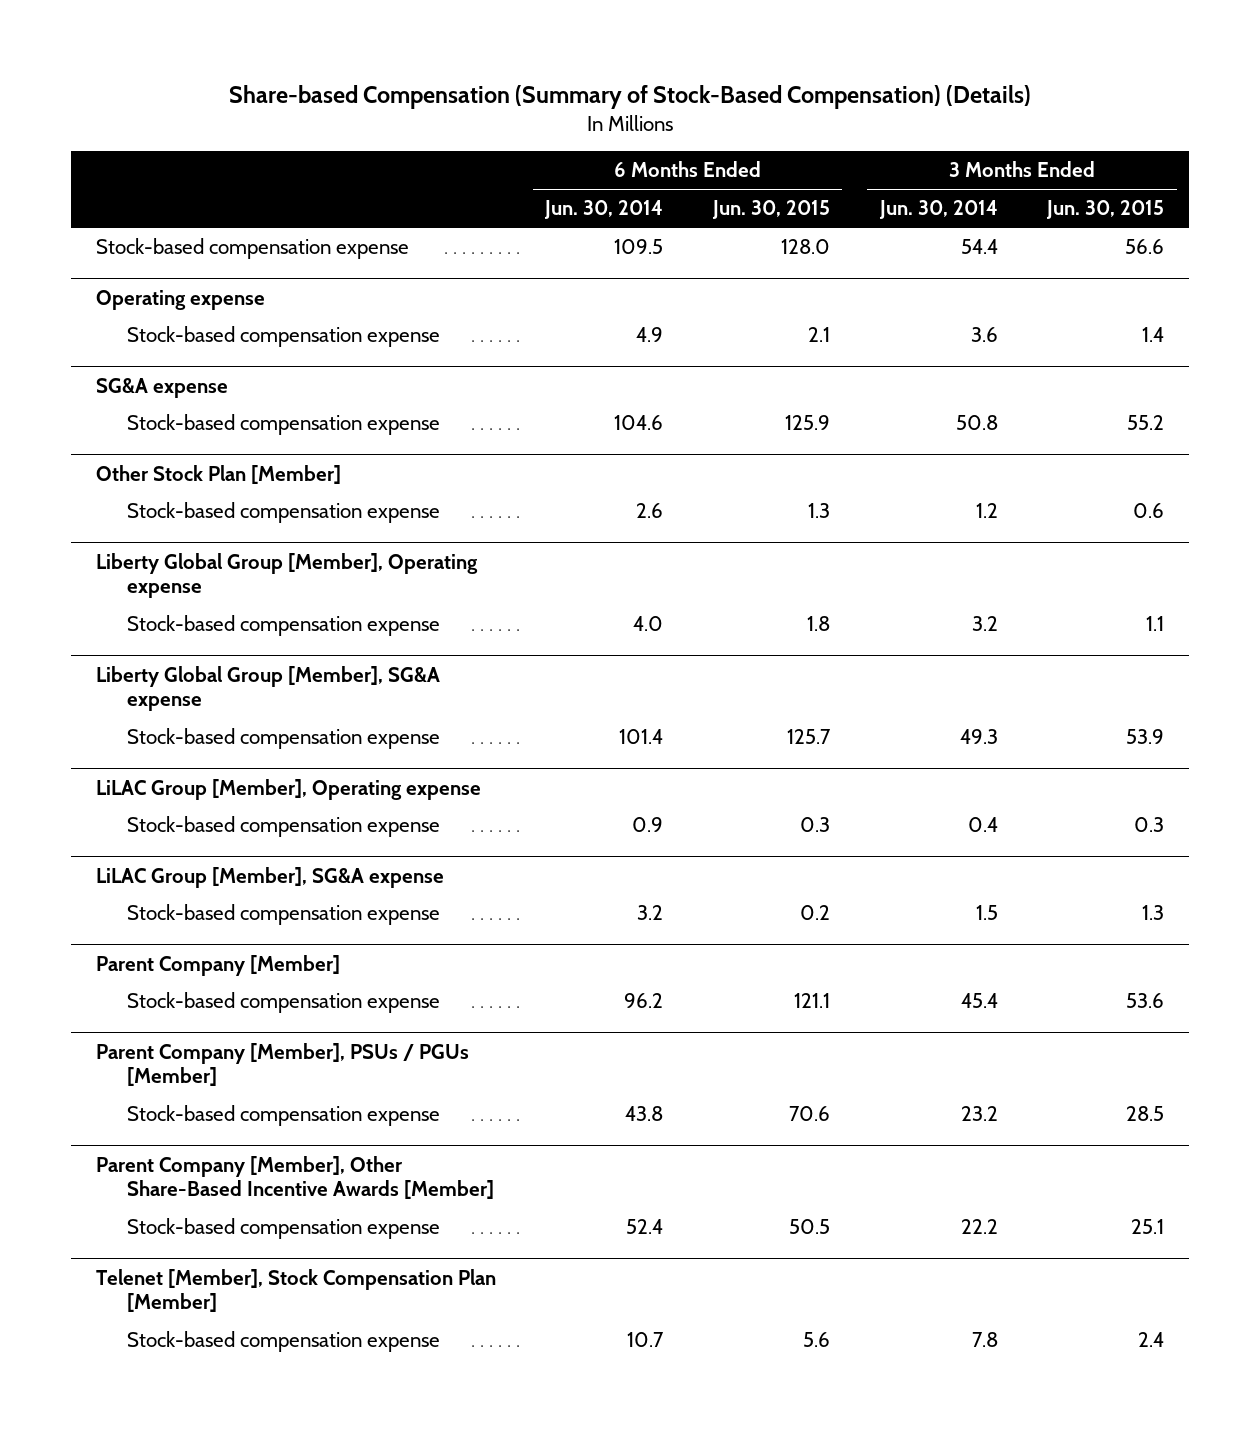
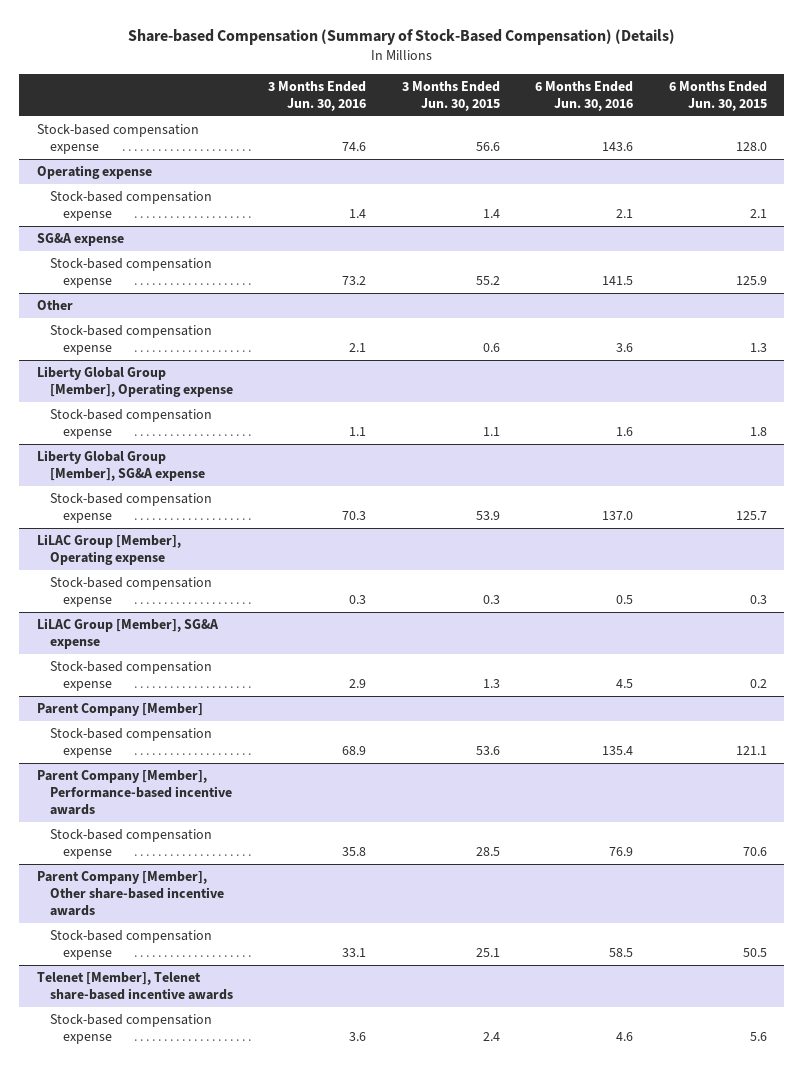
- | 6 Months Ended Jun. 30, 2014 | 6 Months Ended Jun. 30, 2015 | 3 Months Ended Jun. 30, 2014 | 3 Months Ended Jun. 30, 2015
+ | 3 Months Ended Jun. 30, 2016 | 3 Months Ended Jun. 30, 2015 | 6 Months Ended Jun. 30, 2016 | 6 Months Ended Jun. 30, 2015
- Other Stock Plan [Member]
+ Other
- Parent Company [Member], PSUs / PGUs [Member]
+ Parent Company [Member], Performance-based incentive awards
- Parent Company [Member], Other Share-Based Incentive Awards [Member]
+ Parent Company [Member], Other share-based incentive awards
- Telenet [Member], Stock Compensation Plan [Member]
+ Telenet [Member], Telenet share-based incentive awards

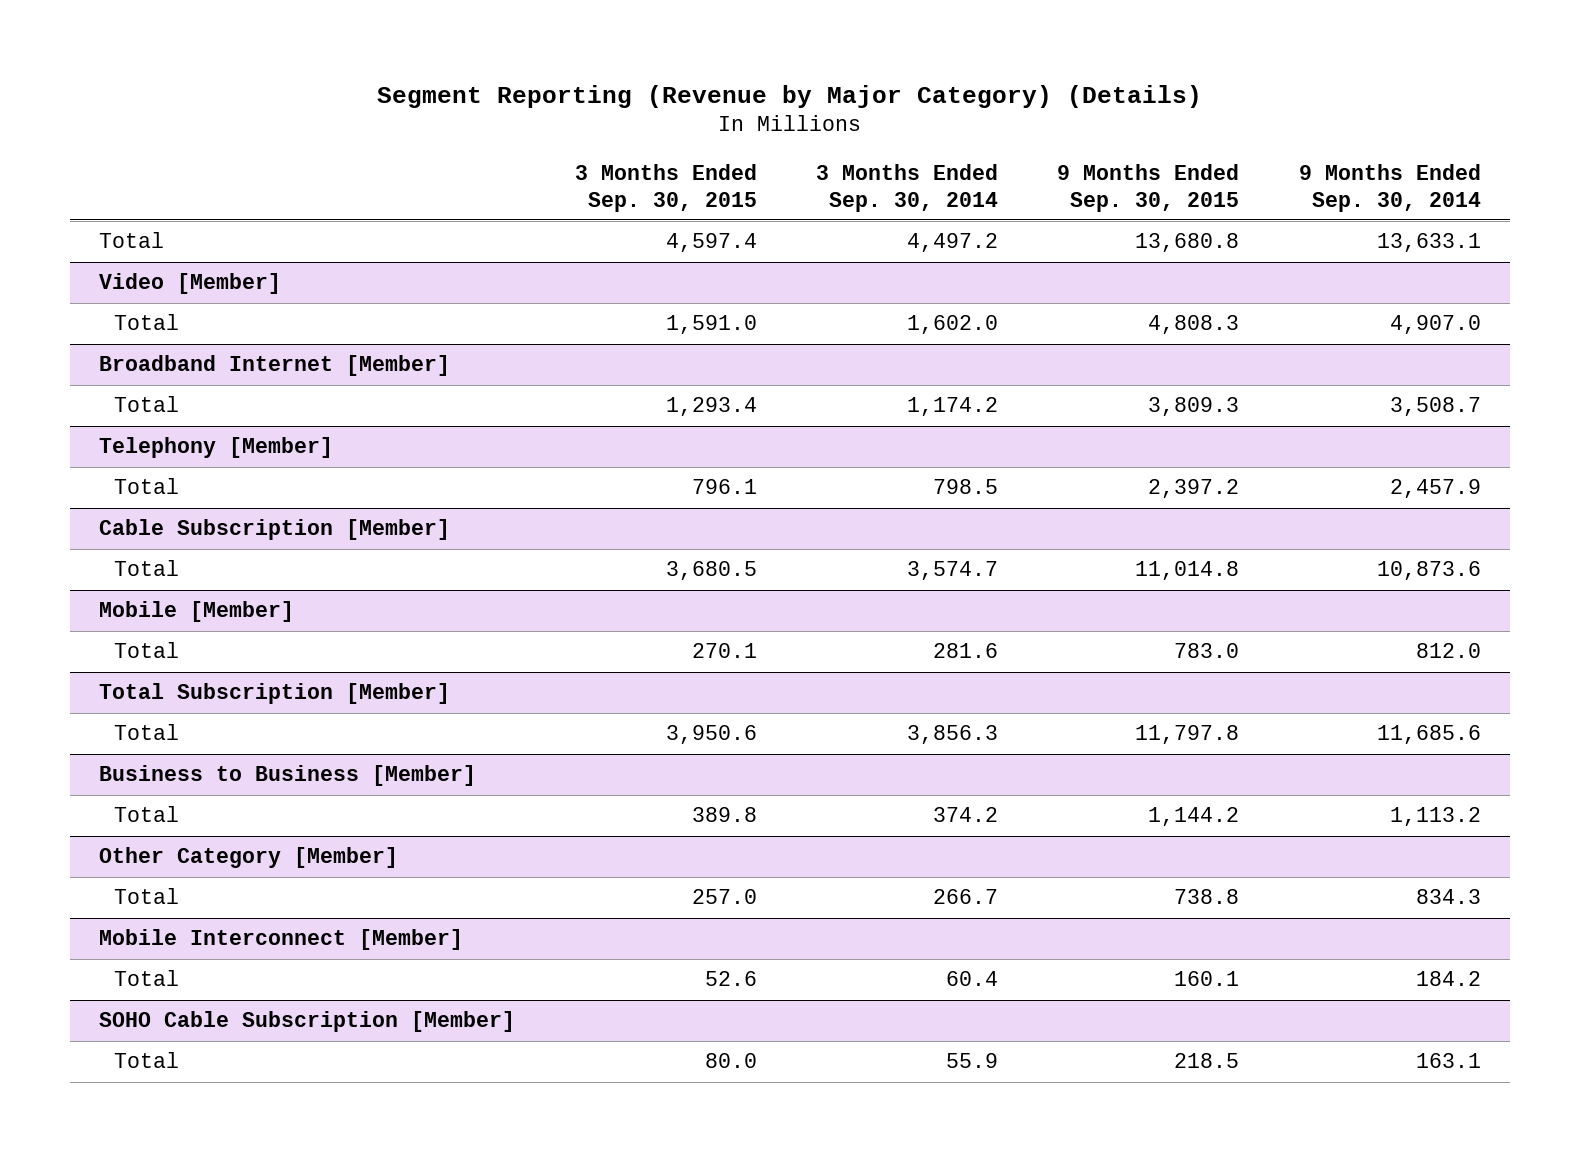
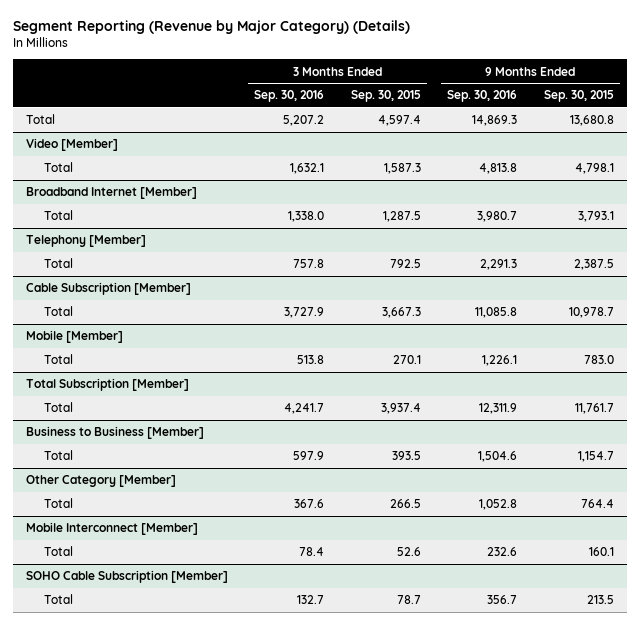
- | 3 Months Ended Sep. 30, 2015 | 3 Months Ended Sep. 30, 2014 | 9 Months Ended Sep. 30, 2015 | 9 Months Ended Sep. 30, 2014
+ | 3 Months Ended Sep. 30, 2016 | 3 Months Ended Sep. 30, 2015 | 9 Months Ended Sep. 30, 2016 | 9 Months Ended Sep. 30, 2015
@ Video [Member]
- Total | 1,591.0 | 1,602.0 | 4,808.3 | 4,907.0
+ Total | 1,632.1 | 1,587.3 | 4,813.8 | 4,798.1
@ Broadband Internet [Member]
- Total | 1,293.4 | 1,174.2 | 3,809.3 | 3,508.7
+ Total | 1,338.0 | 1,287.5 | 3,980.7 | 3,793.1
@ Telephony [Member]
- Total | 796.1 | 798.5 | 2,397.2 | 2,457.9
+ Total | 757.8 | 792.5 | 2,291.3 | 2,387.5
@ Cable Subscription [Member]
- Total | 3,680.5 | 3,574.7 | 11,014.8 | 10,873.6
+ Total | 3,727.9 | 3,667.3 | 11,085.8 | 10,978.7
@ Total Subscription [Member]
- Total | 3,950.6 | 3,856.3 | 11,797.8 | 11,685.6
+ Total | 4,241.7 | 3,937.4 | 12,311.9 | 11,761.7
@ Business to Business [Member]
- Total | 389.8 | 374.2 | 1,144.2 | 1,113.2
+ Total | 597.9 | 393.5 | 1,504.6 | 1,154.7
@ Other Category [Member]
- Total | 257.0 | 266.7 | 738.8 | 834.3
+ Total | 367.6 | 266.5 | 1,052.8 | 764.4
@ SOHO Cable Subscription [Member]
- Total | 80.0 | 55.9 | 218.5 | 163.1
+ Total | 132.7 | 78.7 | 356.7 | 213.5

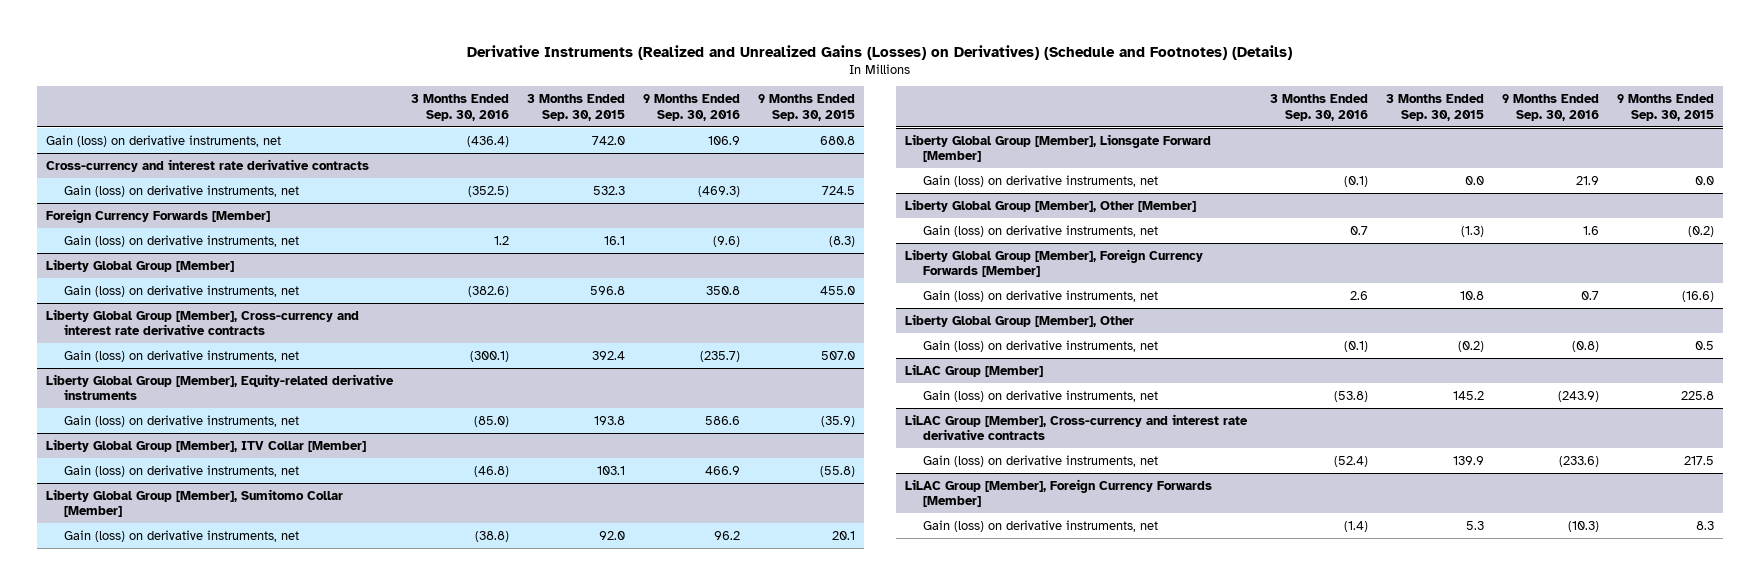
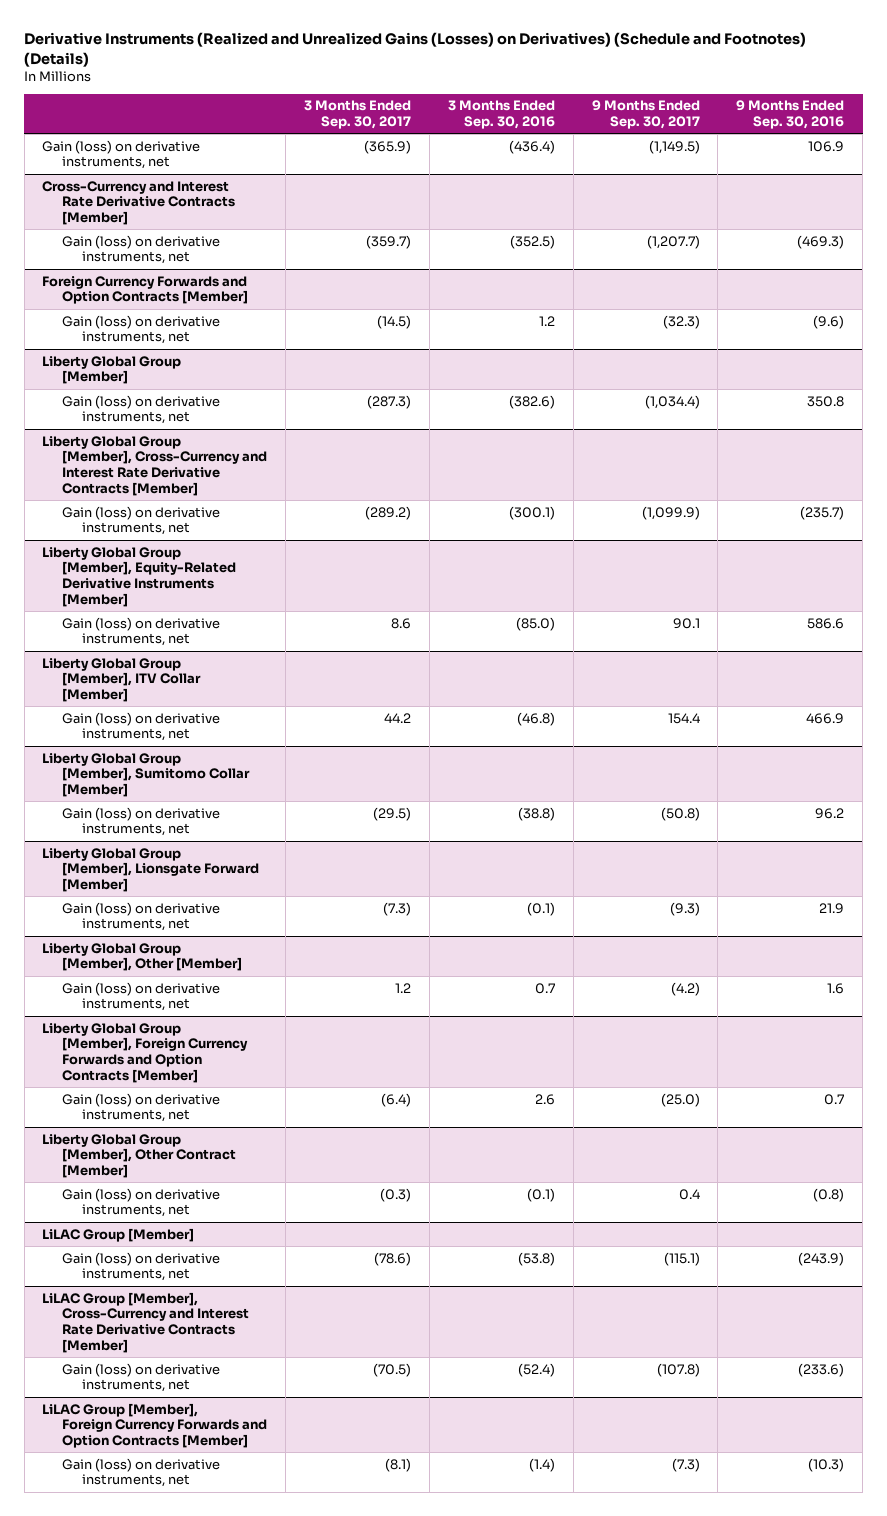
- | 3 Months Ended Sep. 30, 2016 | 3 Months Ended Sep. 30, 2015 | 9 Months Ended Sep. 30, 2016 | 9 Months Ended Sep. 30, 2015
+ | 3 Months Ended Sep. 30, 2017 | 3 Months Ended Sep. 30, 2016 | 9 Months Ended Sep. 30, 2017 | 9 Months Ended Sep. 30, 2016
- Cross-currency and interest rate derivative contracts
+ Cross-Currency and Interest Rate Derivative Contracts [Member]
- Foreign Currency Forwards [Member]
+ Foreign Currency Forwards and Option Contracts [Member]
- Liberty Global Group [Member], Cross-currency and interest rate derivative contracts
+ Liberty Global Group [Member], Cross-Currency and Interest Rate Derivative Contracts [Member]
- Liberty Global Group [Member], Equity-related derivative instruments
+ Liberty Global Group [Member], Equity-Related Derivative Instruments [Member]
- Liberty Global Group [Member], Foreign Currency Forwards [Member]
+ Liberty Global Group [Member], Foreign Currency Forwards and Option Contracts [Member]
- Liberty Global Group [Member], Other
+ Liberty Global Group [Member], Other Contract [Member]
- LiLAC Group [Member], Cross-currency and interest rate derivative contracts
+ LiLAC Group [Member], Cross-Currency and Interest Rate Derivative Contracts [Member]
- LiLAC Group [Member], Foreign Currency Forwards [Member]
+ LiLAC Group [Member], Foreign Currency Forwards and Option Contracts [Member]

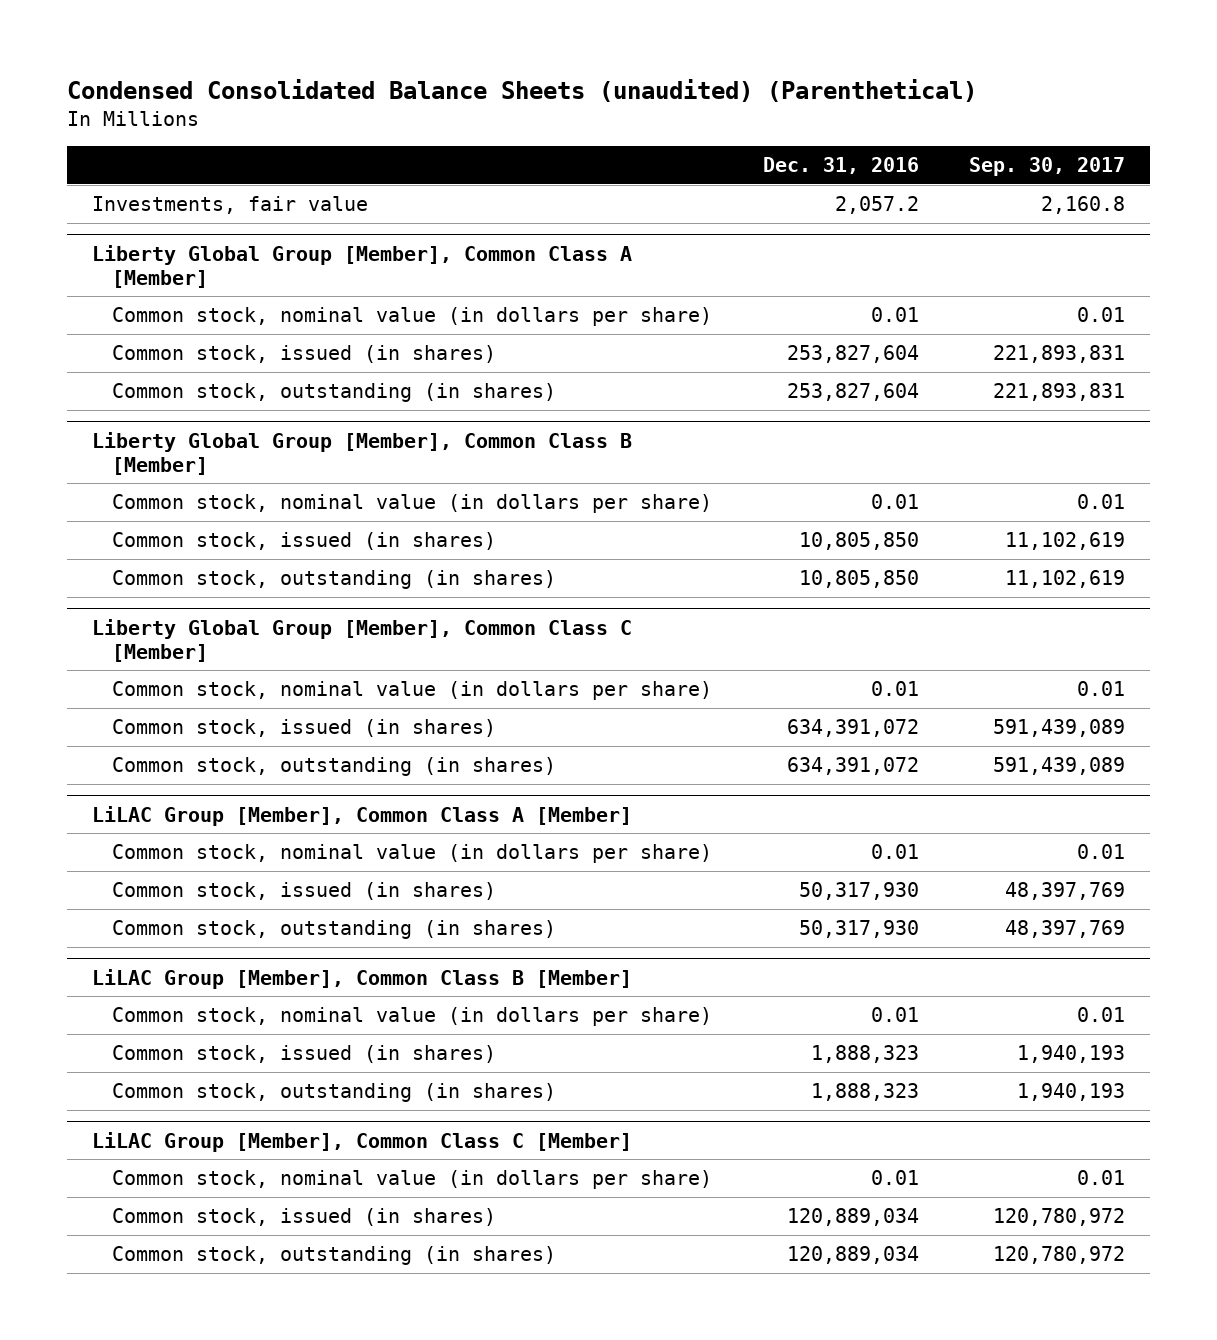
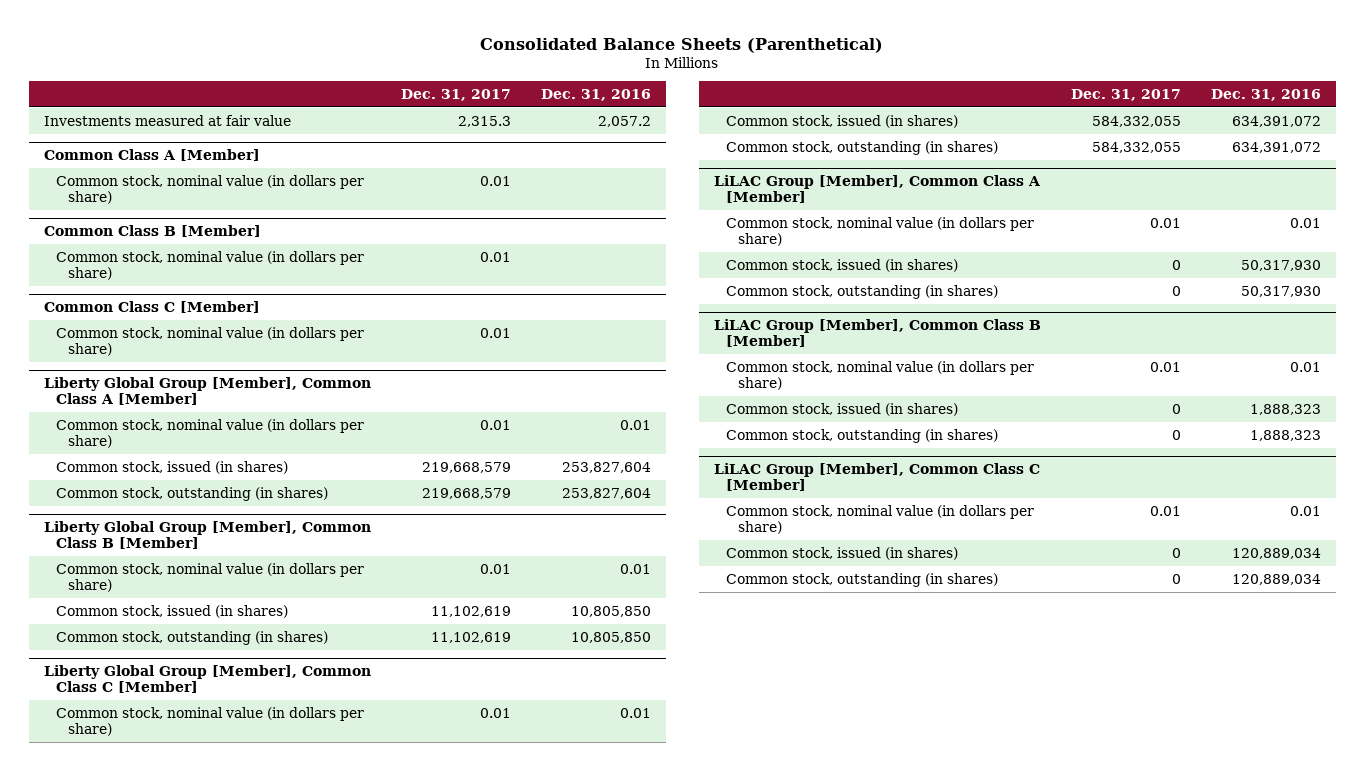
- Condensed Consolidated Balance Sheets (unaudited) (Parenthetical)
+ Consolidated Balance Sheets (Parenthetical)
- | Dec. 31, 2016 | Sep. 30, 2017
+ | Dec. 31, 2017 | Dec. 31, 2016
- Investments, fair value | 2,057.2 | 2,160.8
+ Investments measured at fair value | 2,315.3 | 2,057.2
+ Common Class A [Member]
+ Common stock, nominal value (in dollars per share) | 0.01 |
+ Common Class B [Member]
+ Common stock, nominal value (in dollars per share) | 0.01 |
+ Common Class C [Member]
+ Common stock, nominal value (in dollars per share) | 0.01 |

